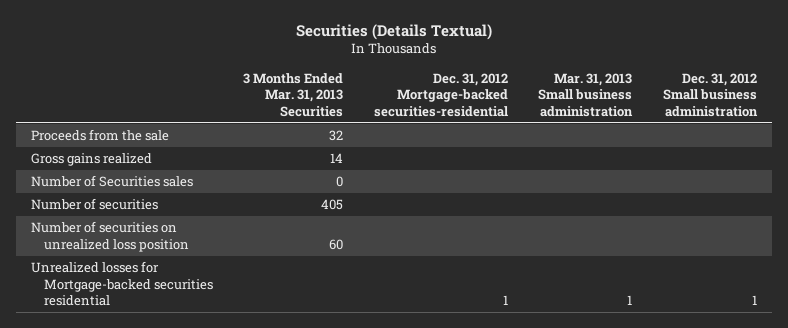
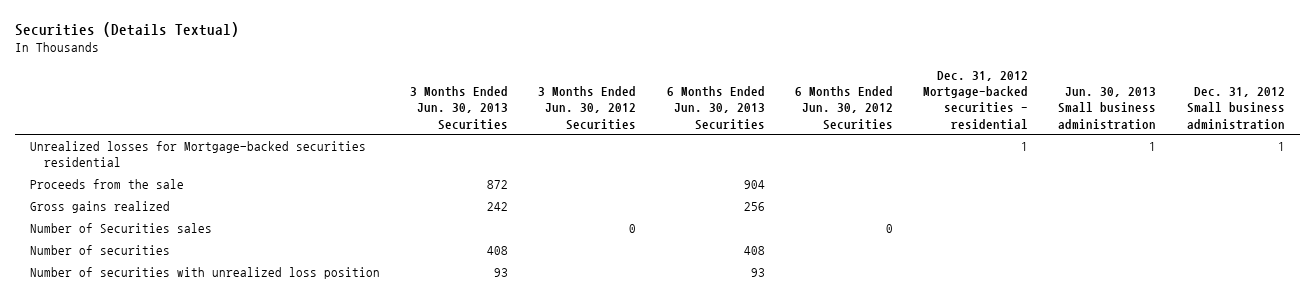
- | 3 Months Ended Mar. 31, 2013 Securities | Dec. 31, 2012 Mortgage-backed securities-residential | Mar. 31, 2013 Small business administration | Dec. 31, 2012 Small business administration
+ | 3 Months Ended Jun. 30, 2013 Securities | 3 Months Ended Jun. 30, 2012 Securities | 6 Months Ended Jun. 30, 2013 Securities | 6 Months Ended Jun. 30, 2012 Securities | Dec. 31, 2012 Mortgage-backed securities - residential | Jun. 30, 2013 Small business administration | Dec. 31, 2012 Small business administration
moved up: Unrealized losses for Mortgage-backed securities residential | | | | | 1 | 1 | 1
- Number of securities on unrealized loss position | 60 | | |
+ Number of securities with unrealized loss position | 93 | | 93 | | | |

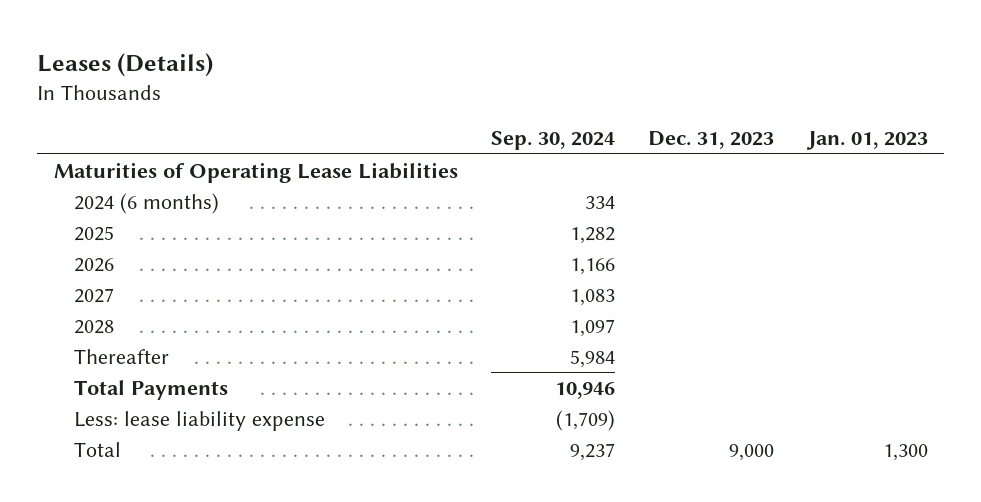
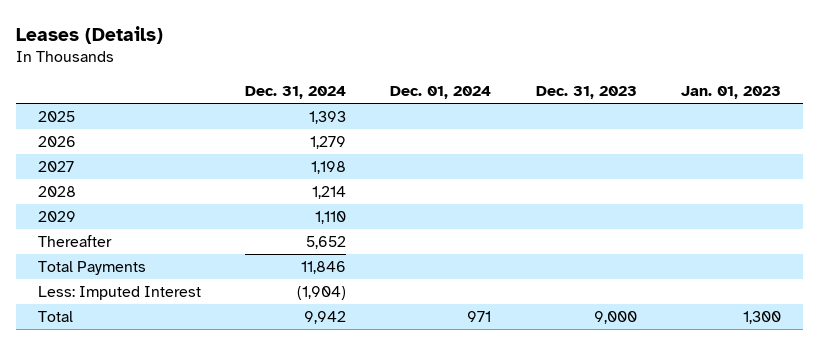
- | Sep. 30, 2024 | Dec. 31, 2023 | Jan. 01, 2023
+ | Dec. 31, 2024 | Dec. 01, 2024 | Dec. 31, 2023 | Jan. 01, 2023
- Maturities of Operating Lease Liabilities
- 2024 (6 months) | 334 | |
+ 2029 | 1,110 | | |
- Less: lease liability expense | (1,709) | |
+ Less: Imputed Interest | (1,904) | | |

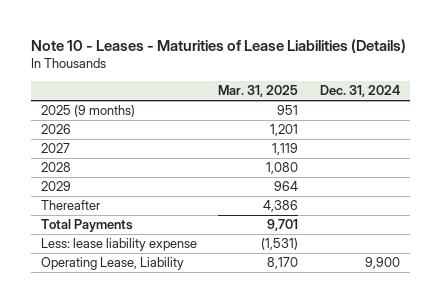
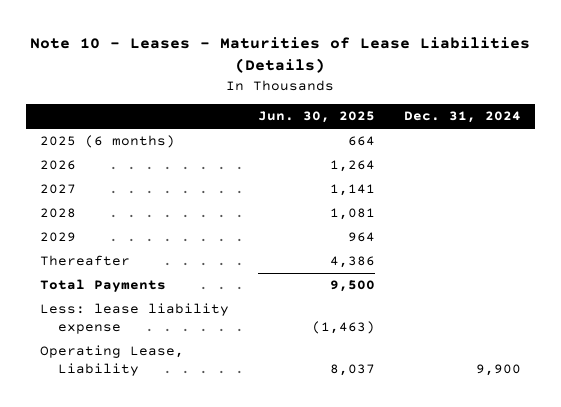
- | Mar. 31, 2025 | Dec. 31, 2024
+ | Jun. 30, 2025 | Dec. 31, 2024
- 2025 (9 months) | 951 |
+ 2025 (6 months) | 664 |

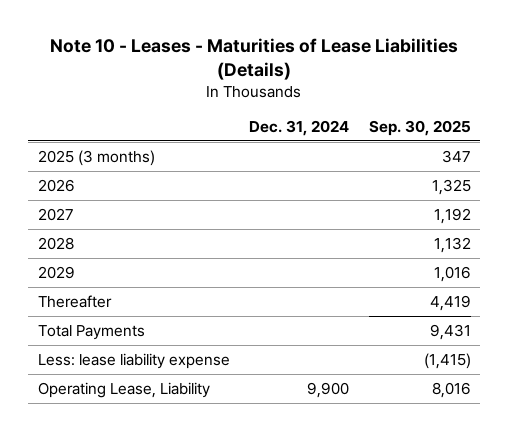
- | Jun. 30, 2025 | Dec. 31, 2024
+ | Dec. 31, 2024 | Sep. 30, 2025
- 2025 (6 months) | 664 |
+ 2025 (3 months) | | 347

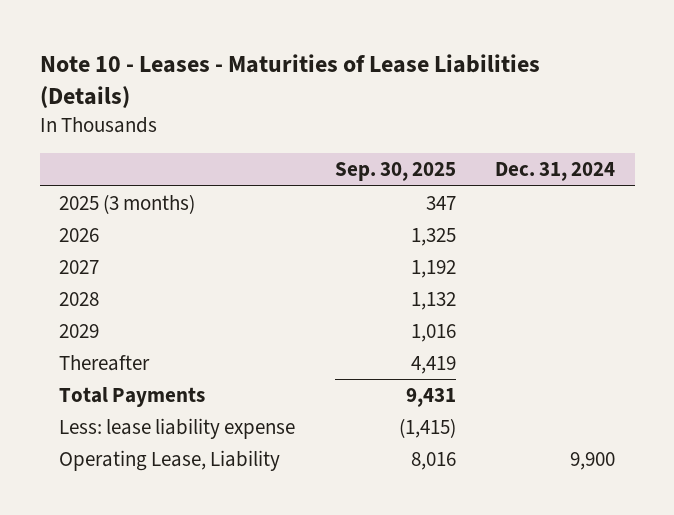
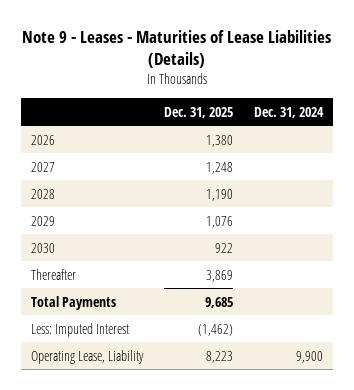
- Note 10 - Leases - Maturities of Lease Liabilities (Details)
+ Note 9 - Leases - Maturities of Lease Liabilities (Details)
- | Sep. 30, 2025 | Dec. 31, 2024
+ | Dec. 31, 2025 | Dec. 31, 2024
- 2025 (3 months) | 347 |
+ 2030 | 922 |
- Less: lease liability expense | (1,415) |
+ Less: Imputed Interest | (1,462) |

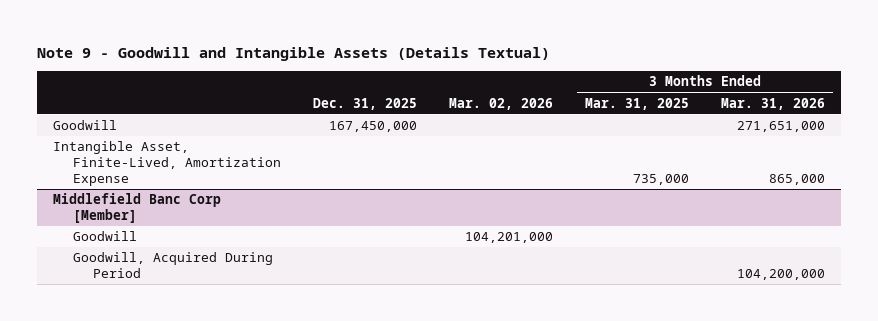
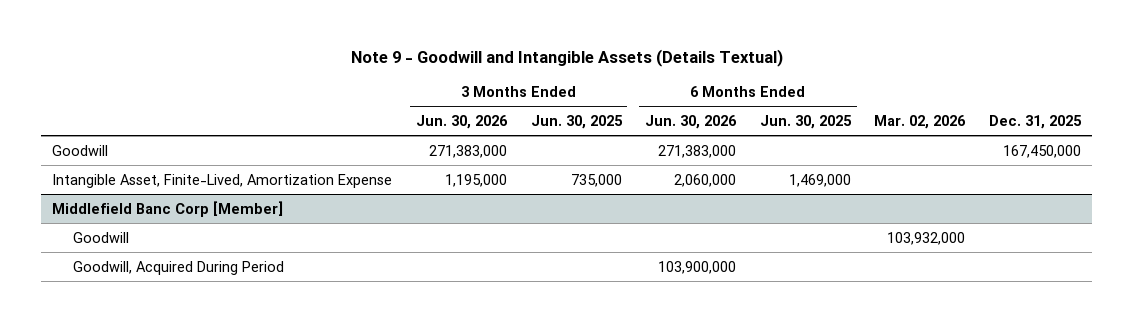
- | Dec. 31, 2025 | Mar. 02, 2026 | 3 Months Ended Mar. 31, 2025 | 3 Months Ended Mar. 31, 2026
+ | 3 Months Ended Jun. 30, 2026 | 3 Months Ended Jun. 30, 2025 | 6 Months Ended Jun. 30, 2026 | 6 Months Ended Jun. 30, 2025 | Mar. 02, 2026 | Dec. 31, 2025
@ Middlefield Banc Corp [Member]
- Goodwill | | 104,201,000 | |
+ Goodwill | | | | | 103,932,000 |

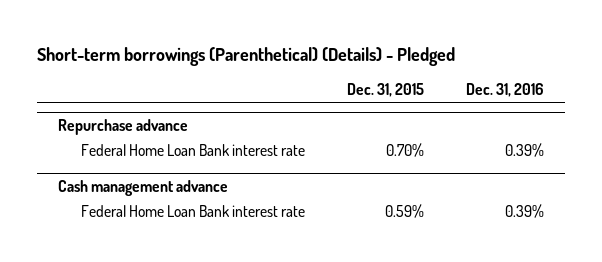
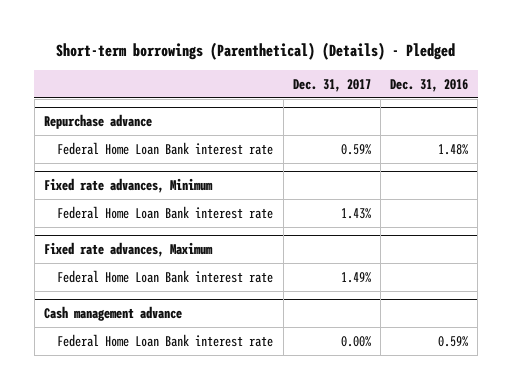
- | Dec. 31, 2015 | Dec. 31, 2016
+ | Dec. 31, 2017 | Dec. 31, 2016
@ Repurchase advance
- Federal Home Loan Bank interest rate | 0.70% | 0.39%
+ Federal Home Loan Bank interest rate | 0.59% | 1.48%
+ Fixed rate advances, Minimum
+ Federal Home Loan Bank interest rate | 1.43% |
+ Fixed rate advances, Maximum
+ Federal Home Loan Bank interest rate | 1.49% |
@ Cash management advance
- Federal Home Loan Bank interest rate | 0.59% | 0.39%
+ Federal Home Loan Bank interest rate | 0.00% | 0.59%

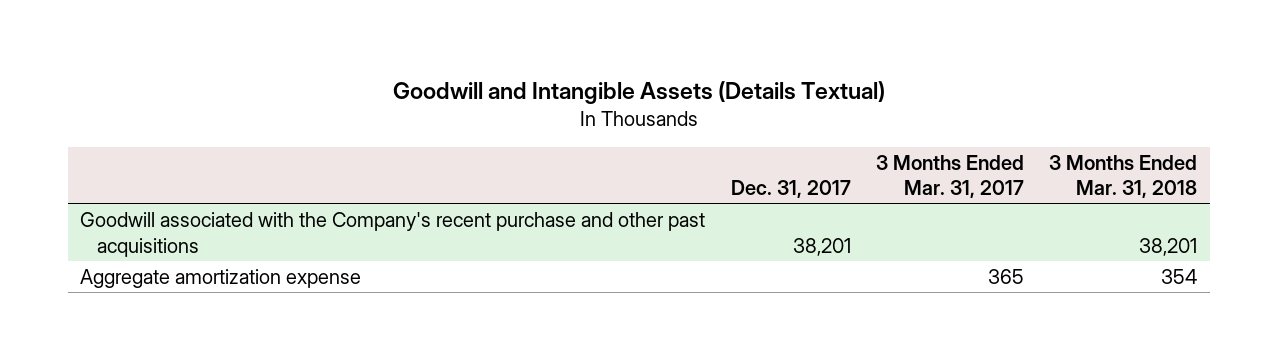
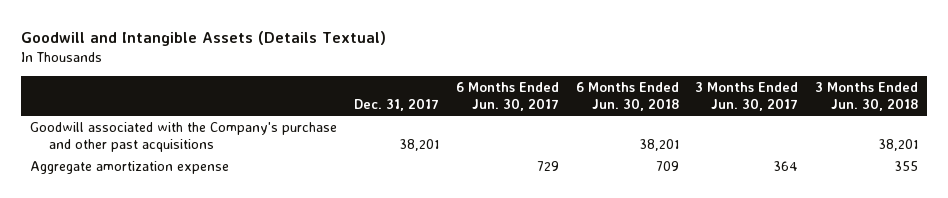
- | Dec. 31, 2017 | 3 Months Ended Mar. 31, 2017 | 3 Months Ended Mar. 31, 2018
+ | Dec. 31, 2017 | 6 Months Ended Jun. 30, 2017 | 6 Months Ended Jun. 30, 2018 | 3 Months Ended Jun. 30, 2017 | 3 Months Ended Jun. 30, 2018
- Goodwill associated with the Company's recent purchase and other past acquisitions | 38,201 | | 38,201
+ Goodwill associated with the Company's purchase and other past acquisitions | 38,201 | | 38,201 | | 38,201

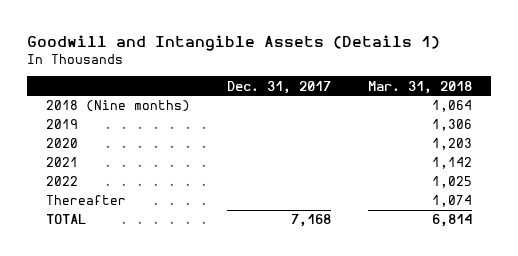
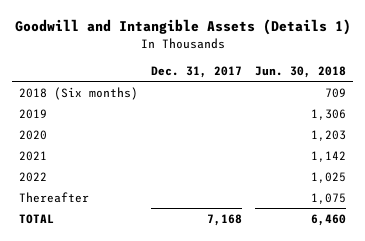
- | Dec. 31, 2017 | Mar. 31, 2018
+ | Dec. 31, 2017 | Jun. 30, 2018
- 2018 (Nine months) | | 1,064
+ 2018 (Six months) | | 709

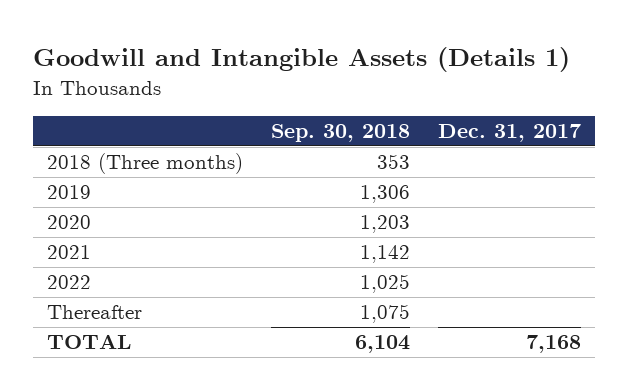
- | Dec. 31, 2017 | Jun. 30, 2018
+ | Sep. 30, 2018 | Dec. 31, 2017
- 2018 (Six months) | | 709
+ 2018 (Three months) | 353 |

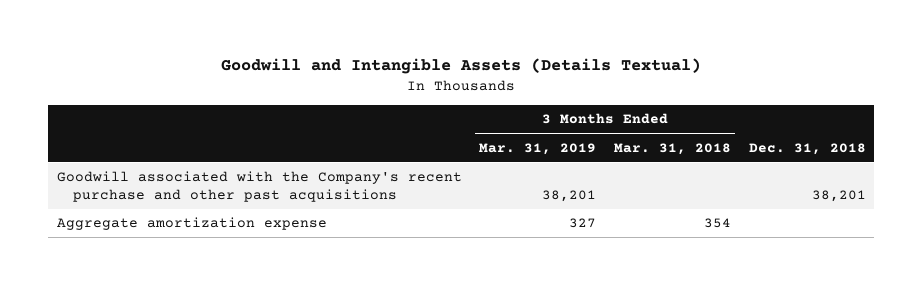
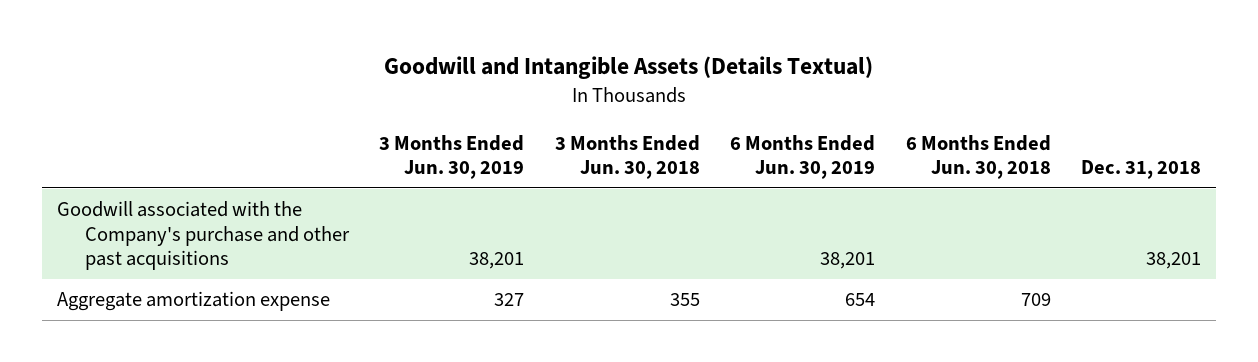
- | 3 Months Ended Mar. 31, 2019 | 3 Months Ended Mar. 31, 2018 | Dec. 31, 2018
+ | 3 Months Ended Jun. 30, 2019 | 3 Months Ended Jun. 30, 2018 | 6 Months Ended Jun. 30, 2019 | 6 Months Ended Jun. 30, 2018 | Dec. 31, 2018
- Goodwill associated with the Company's recent purchase and other past acquisitions | 38,201 | | 38,201
+ Goodwill associated with the Company's purchase and other past acquisitions | 38,201 | | 38,201 | | 38,201

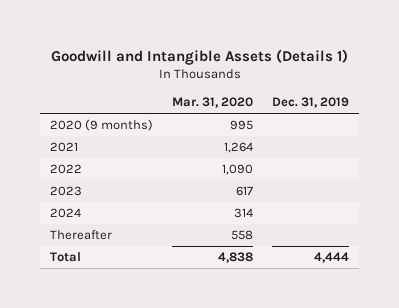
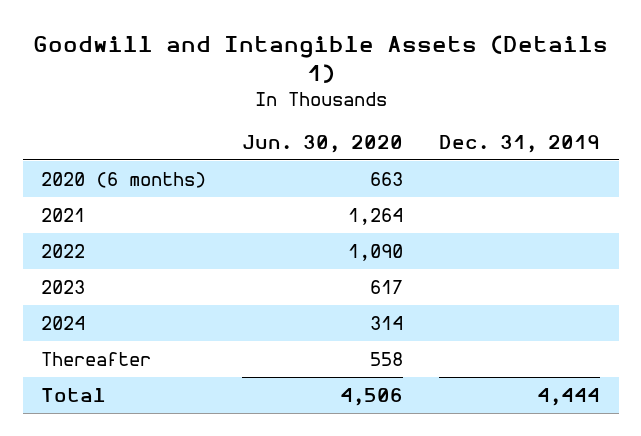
- | Mar. 31, 2020 | Dec. 31, 2019
+ | Jun. 30, 2020 | Dec. 31, 2019
- 2020 (9 months) | 995 |
+ 2020 (6 months) | 663 |

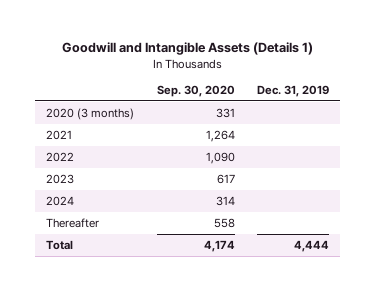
- | Jun. 30, 2020 | Dec. 31, 2019
+ | Sep. 30, 2020 | Dec. 31, 2019
- 2020 (6 months) | 663 |
+ 2020 (3 months) | 331 |

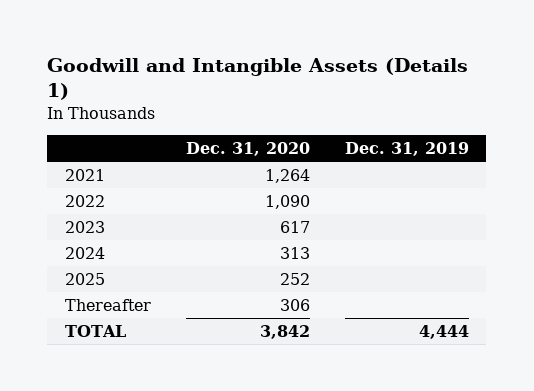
- | Sep. 30, 2020 | Dec. 31, 2019
+ | Dec. 31, 2020 | Dec. 31, 2019
- 2020 (3 months) | 331 |
+ 2025 | 252 |
- Total | 4,174 | 4,444
+ TOTAL | 3,842 | 4,444

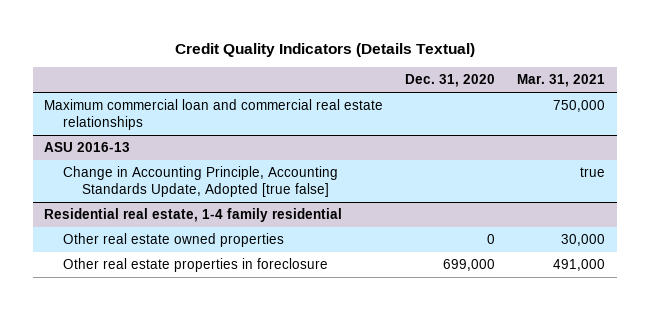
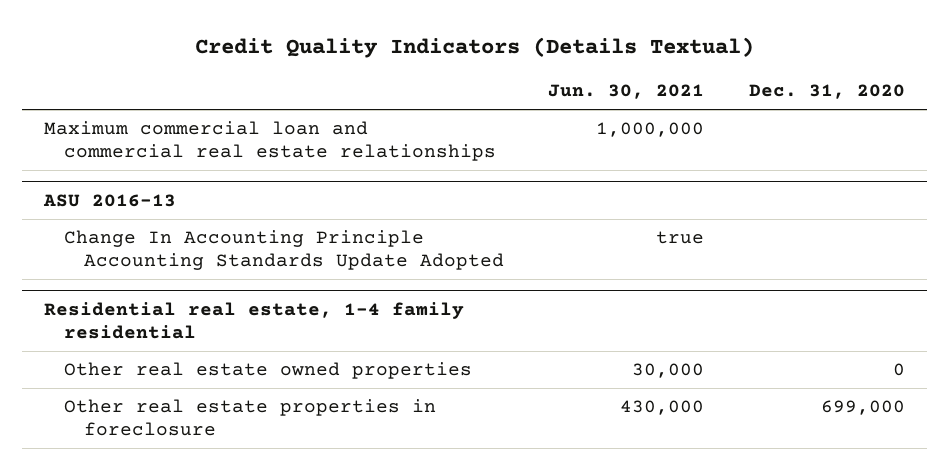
- | Dec. 31, 2020 | Mar. 31, 2021
+ | Jun. 30, 2021 | Dec. 31, 2020
@ ASU 2016-13
- Change in Accounting Principle, Accounting Standards Update, Adopted [true false] | | true
+ Change In Accounting Principle Accounting Standards Update Adopted | true |

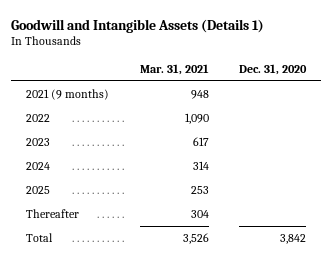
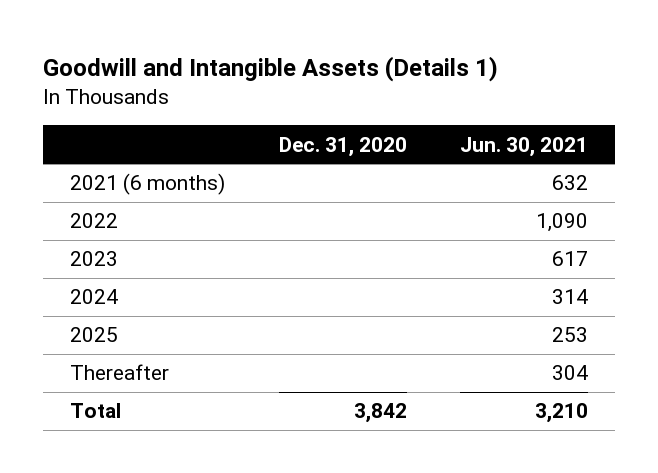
- | Mar. 31, 2021 | Dec. 31, 2020
+ | Dec. 31, 2020 | Jun. 30, 2021
- 2021 (9 months) | 948 |
+ 2021 (6 months) | | 632

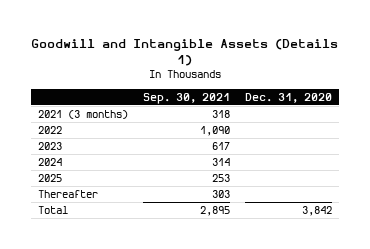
- | Dec. 31, 2020 | Jun. 30, 2021
+ | Sep. 30, 2021 | Dec. 31, 2020
- 2021 (6 months) | | 632
+ 2021 (3 months) | 318 |

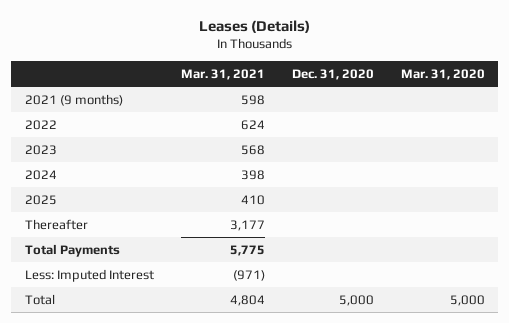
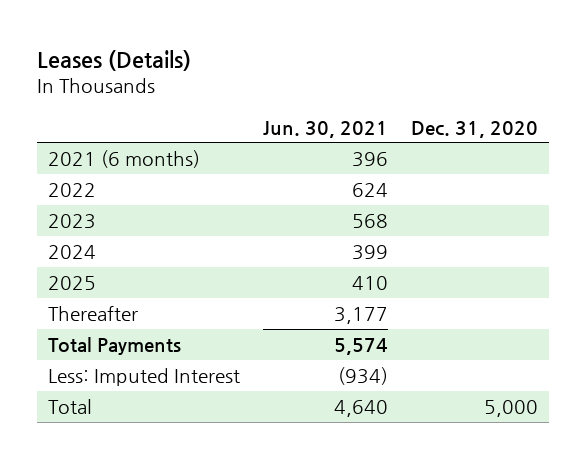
- | Mar. 31, 2021 | Dec. 31, 2020 | Mar. 31, 2020
+ | Jun. 30, 2021 | Dec. 31, 2020
- 2021 (9 months) | 598 | |
+ 2021 (6 months) | 396 |

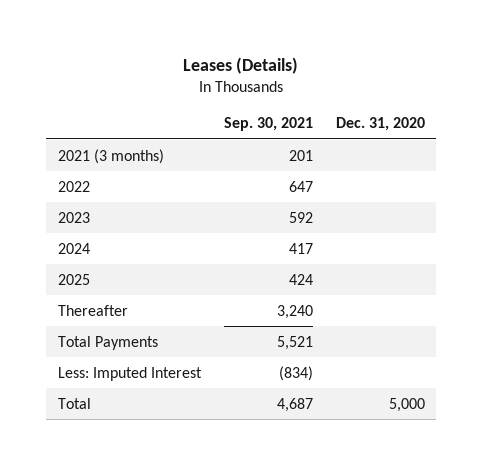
- | Jun. 30, 2021 | Dec. 31, 2020
+ | Sep. 30, 2021 | Dec. 31, 2020
- 2021 (6 months) | 396 |
+ 2021 (3 months) | 201 |

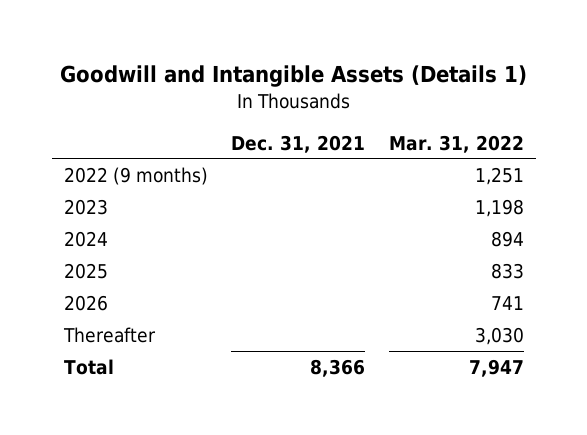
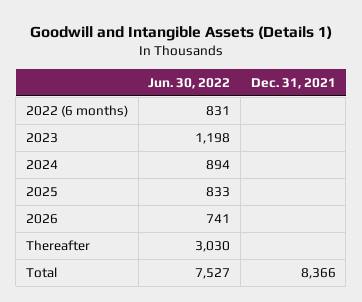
- | Dec. 31, 2021 | Mar. 31, 2022
+ | Jun. 30, 2022 | Dec. 31, 2021
- 2022 (9 months) | | 1,251
+ 2022 (6 months) | 831 |

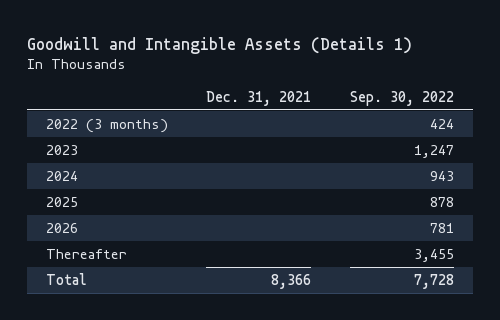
- | Jun. 30, 2022 | Dec. 31, 2021
+ | Dec. 31, 2021 | Sep. 30, 2022
- 2022 (6 months) | 831 |
+ 2022 (3 months) | | 424

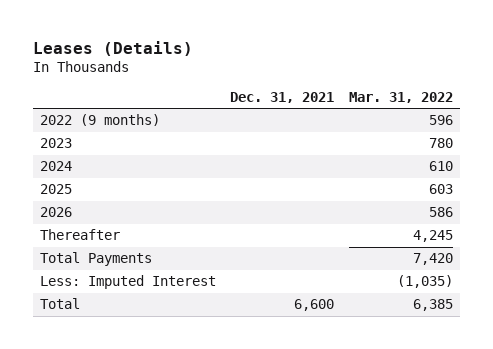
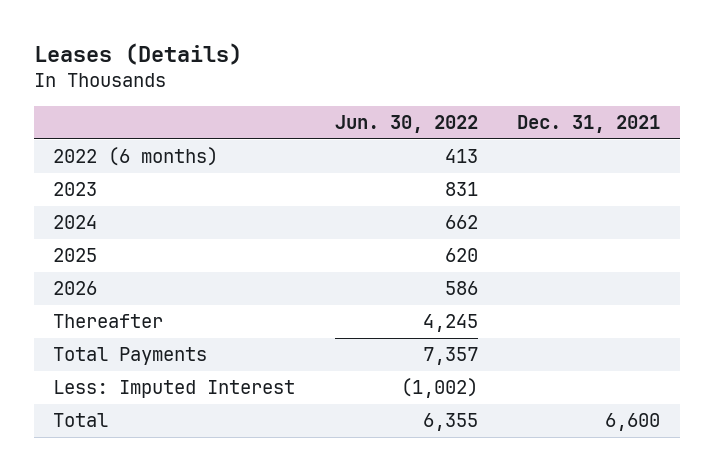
- | Dec. 31, 2021 | Mar. 31, 2022
+ | Jun. 30, 2022 | Dec. 31, 2021
- 2022 (9 months) | | 596
+ 2022 (6 months) | 413 |

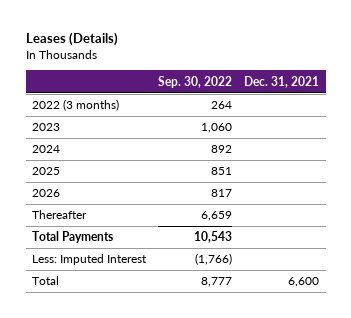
- | Jun. 30, 2022 | Dec. 31, 2021
+ | Sep. 30, 2022 | Dec. 31, 2021
- 2022 (6 months) | 413 |
+ 2022 (3 months) | 264 |

